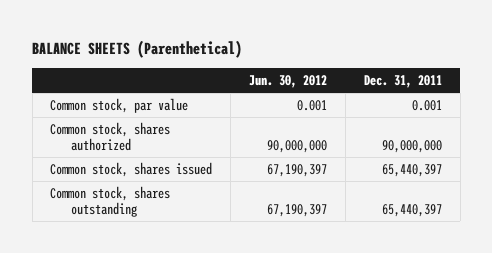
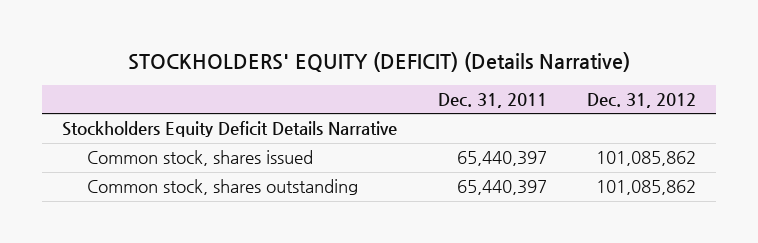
- BALANCE SHEETS (Parenthetical)
+ STOCKHOLDERS' EQUITY (DEFICIT) (Details Narrative)
- | Jun. 30, 2012 | Dec. 31, 2011
+ | Dec. 31, 2011 | Dec. 31, 2012
- Common stock, par value | 0.001 | 0.001
- Common stock, shares authorized | 90,000,000 | 90,000,000
+ Stockholders Equity Deficit Details Narrative

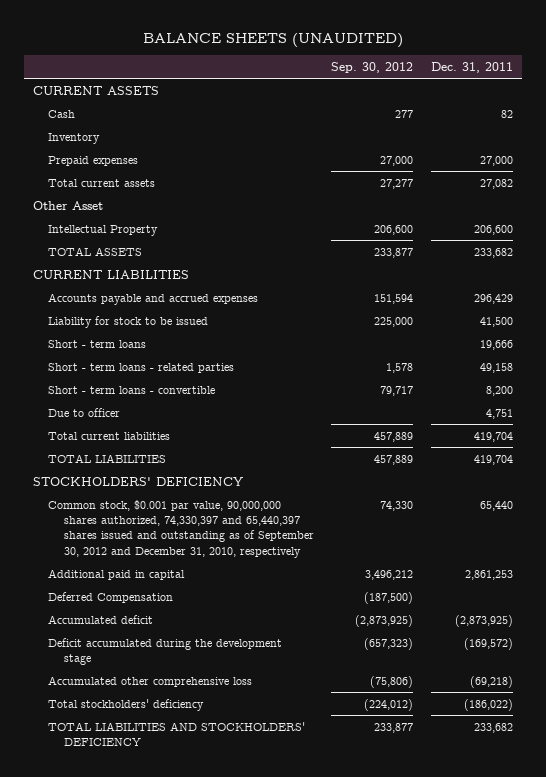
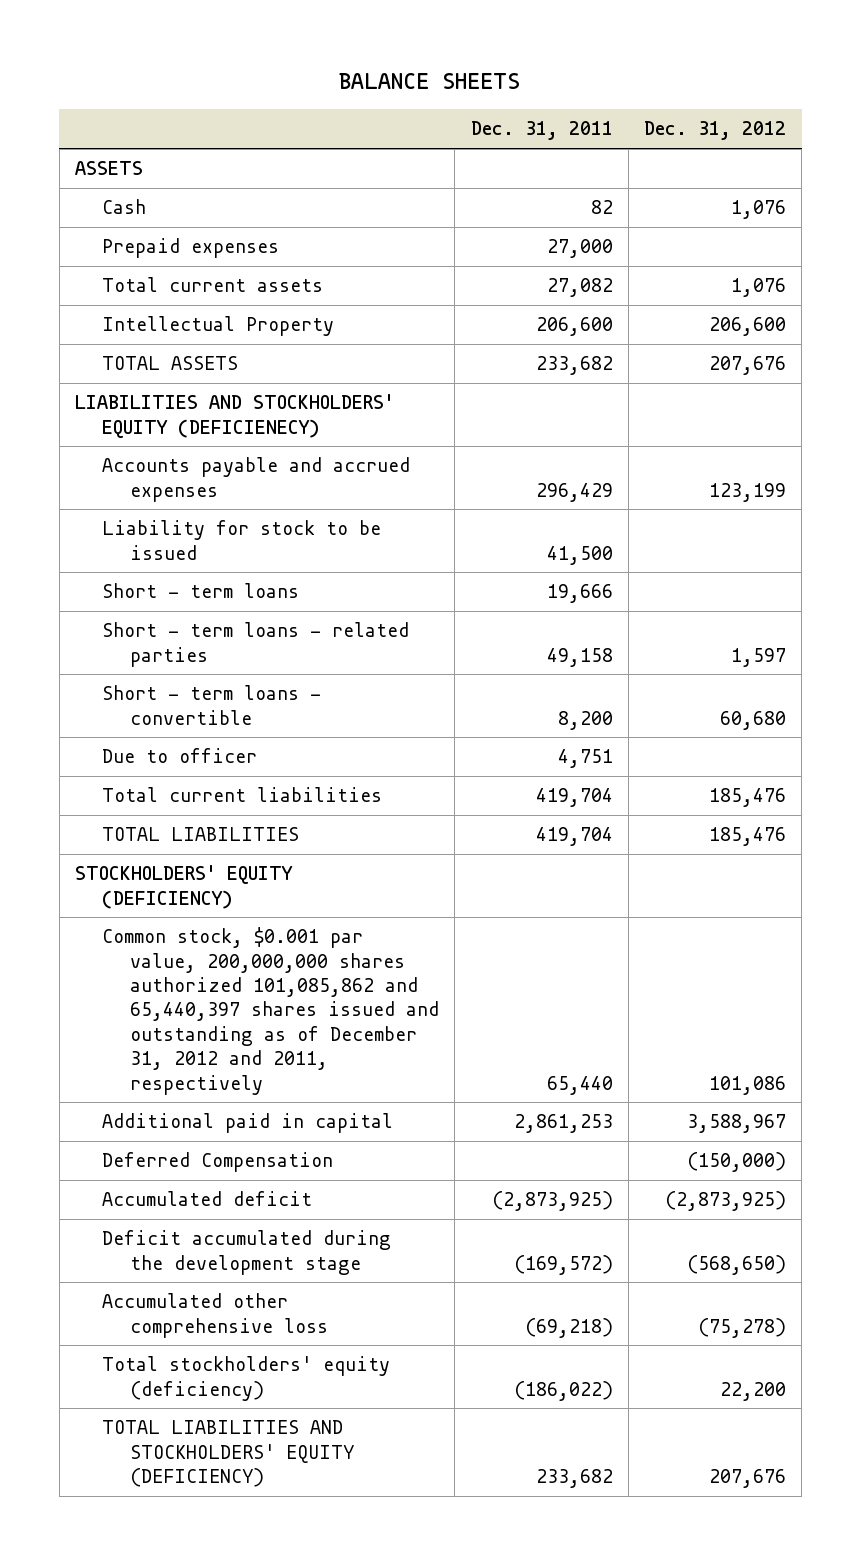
- BALANCE SHEETS (UNAUDITED)
+ BALANCE SHEETS
- | Sep. 30, 2012 | Dec. 31, 2011
+ | Dec. 31, 2011 | Dec. 31, 2012
- CURRENT ASSETS
+ ASSETS
- Inventory
- Other Asset
- CURRENT LIABILITIES
+ LIABILITIES AND STOCKHOLDERS' EQUITY (DEFICIENECY)
- STOCKHOLDERS' DEFICIENCY
- Common stock, $0.001 par value, 90,000,000 shares authorized, 74,330,397 and 65,440,397 shares issued and outstanding as of September 30, 2012 and December 31, 2010, respectively | 74,330 | 65,440
+ STOCKHOLDERS' EQUITY (DEFICIENCY)
+ Common stock, $0.001 par value, 200,000,000 shares authorized 101,085,862 and 65,440,397 shares issued and outstanding as of December 31, 2012 and 2011, respectively | 65,440 | 101,086
- Total stockholders' deficiency | (224,012) | (186,022)
- TOTAL LIABILITIES AND STOCKHOLDERS' DEFICIENCY | 233,877 | 233,682
+ Total stockholders' equity (deficiency) | (186,022) | 22,200
+ TOTAL LIABILITIES AND STOCKHOLDERS' EQUITY (DEFICIENCY) | 233,682 | 207,676

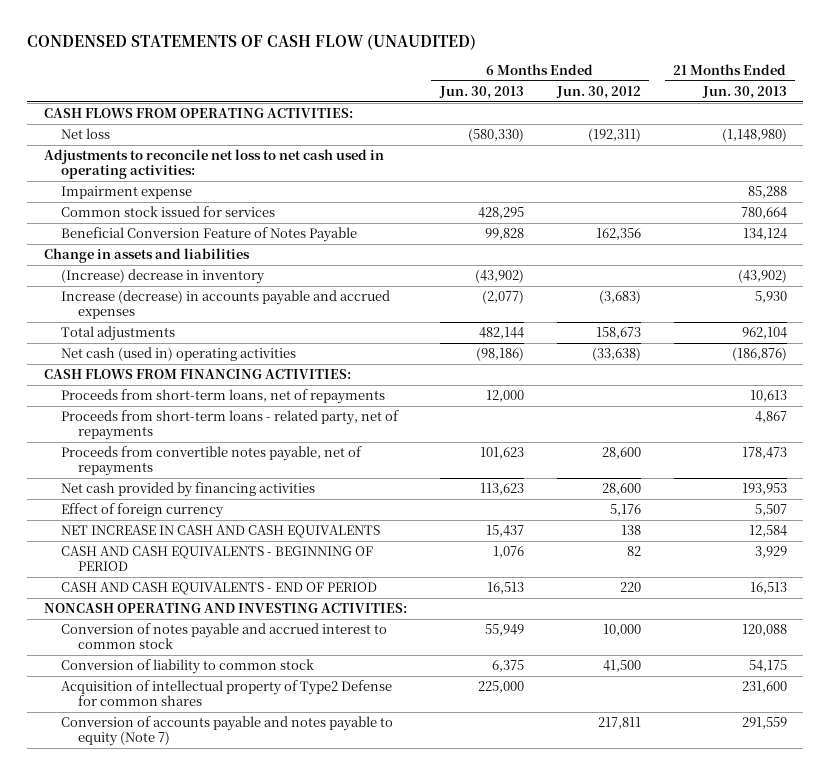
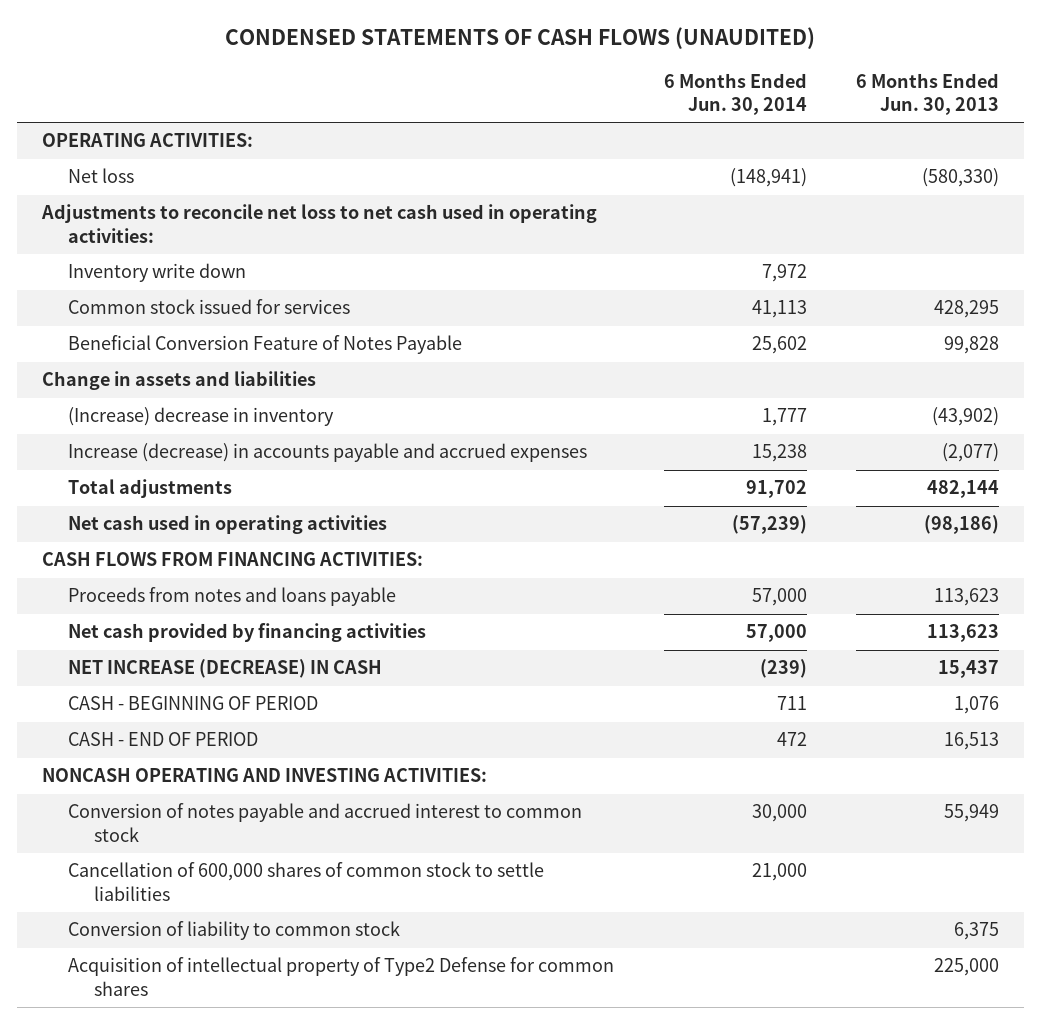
- CONDENSED STATEMENTS OF CASH FLOW (UNAUDITED)
+ CONDENSED STATEMENTS OF CASH FLOWS (UNAUDITED)
- | 6 Months Ended Jun. 30, 2013 | 6 Months Ended Jun. 30, 2012 | 21 Months Ended Jun. 30, 2013
+ | 6 Months Ended Jun. 30, 2014 | 6 Months Ended Jun. 30, 2013
- CASH FLOWS FROM OPERATING ACTIVITIES:
+ OPERATING ACTIVITIES:
- Impairment expense | | | 85,288
+ Inventory write down | 7,972 |
- Net cash (used in) operating activities | (98,186) | (33,638) | (186,876)
+ Net cash used in operating activities | (57,239) | (98,186)
- Proceeds from short-term loans, net of repayments | 12,000 | | 10,613
- Proceeds from short-term loans - related party, net of repayments | | | 4,867
- Proceeds from convertible notes payable, net of repayments | 101,623 | 28,600 | 178,473
+ Proceeds from notes and loans payable | 57,000 | 113,623
- Effect of foreign currency | | 5,176 | 5,507
- NET INCREASE IN CASH AND CASH EQUIVALENTS | 15,437 | 138 | 12,584
- CASH AND CASH EQUIVALENTS - BEGINNING OF PERIOD | 1,076 | 82 | 3,929
- CASH AND CASH EQUIVALENTS - END OF PERIOD | 16,513 | 220 | 16,513
+ NET INCREASE (DECREASE) IN CASH | (239) | 15,437
+ CASH - BEGINNING OF PERIOD | 711 | 1,076
+ CASH - END OF PERIOD | 472 | 16,513
+ Cancellation of 600,000 shares of common stock to settle liabilities | 21,000 |
- Conversion of accounts payable and notes payable to equity (Note 7) | | 217,811 | 291,559

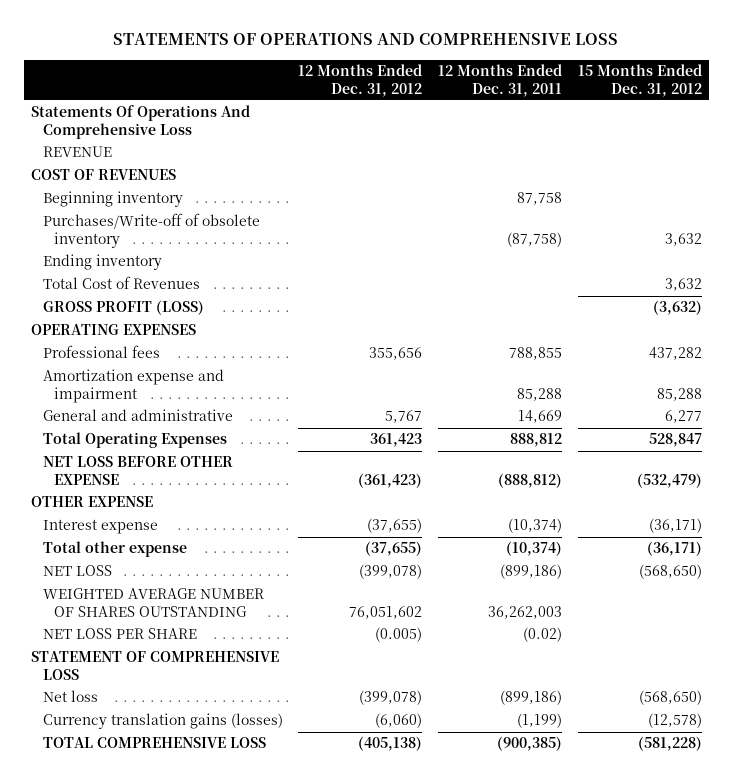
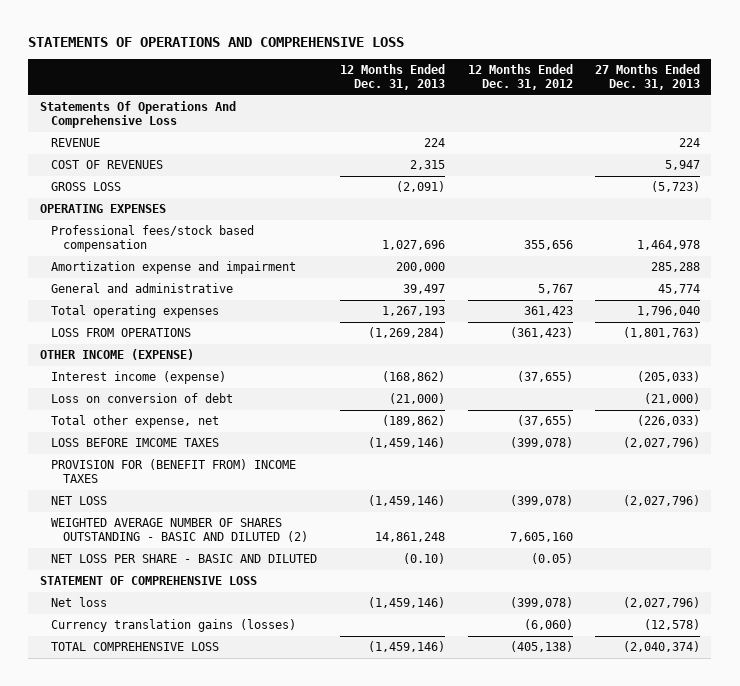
- | 12 Months Ended Dec. 31, 2012 | 12 Months Ended Dec. 31, 2011 | 15 Months Ended Dec. 31, 2012
+ | 12 Months Ended Dec. 31, 2013 | 12 Months Ended Dec. 31, 2012 | 27 Months Ended Dec. 31, 2013
- Beginning inventory | | 87,758 |
- Purchases/Write-off of obsolete inventory | | (87,758) | 3,632
- Ending inventory
- Total Cost of Revenues | | | 3,632
- GROSS PROFIT (LOSS) | | | (3,632)
+ GROSS LOSS | (2,091) | | (5,723)
- Professional fees | 355,656 | 788,855 | 437,282
+ Professional fees/stock based compensation | 1,027,696 | 355,656 | 1,464,978
- Total Operating Expenses | 361,423 | 888,812 | 528,847
- NET LOSS BEFORE OTHER EXPENSE | (361,423) | (888,812) | (532,479)
- OTHER EXPENSE
- Interest expense | (37,655) | (10,374) | (36,171)
- Total other expense | (37,655) | (10,374) | (36,171)
+ Total operating expenses | 1,267,193 | 361,423 | 1,796,040
+ LOSS FROM OPERATIONS | (1,269,284) | (361,423) | (1,801,763)
+ OTHER INCOME (EXPENSE)
+ Interest income (expense) | (168,862) | (37,655) | (205,033)
+ Loss on conversion of debt | (21,000) | | (21,000)
+ Total other expense, net | (189,862) | (37,655) | (226,033)
+ LOSS BEFORE IMCOME TAXES | (1,459,146) | (399,078) | (2,027,796)
+ PROVISION FOR (BENEFIT FROM) INCOME TAXES
- WEIGHTED AVERAGE NUMBER OF SHARES OUTSTANDING | 76,051,602 | 36,262,003 |
- NET LOSS PER SHARE | (0.005) | (0.02) |
+ WEIGHTED AVERAGE NUMBER OF SHARES OUTSTANDING - BASIC AND DILUTED (2) | 14,861,248 | 7,605,160 |
+ NET LOSS PER SHARE - BASIC AND DILUTED | (0.10) | (0.05) |

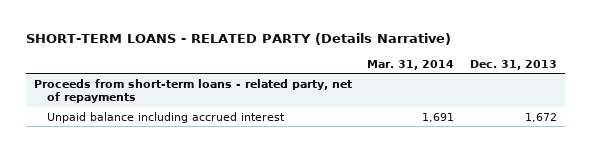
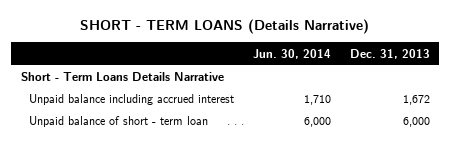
- SHORT-TERM LOANS - RELATED PARTY (Details Narrative)
+ SHORT - TERM LOANS (Details Narrative)
- | Mar. 31, 2014 | Dec. 31, 2013
+ | Jun. 30, 2014 | Dec. 31, 2013
- Proceeds from short-term loans - related party, net of repayments
+ Short - Term Loans Details Narrative
+ Unpaid balance of short - term loan | 6,000 | 6,000

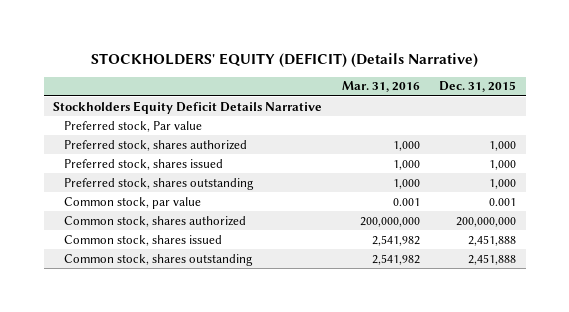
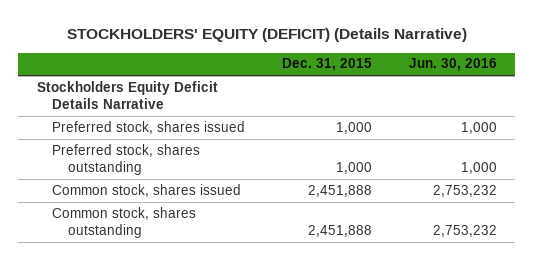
- | Mar. 31, 2016 | Dec. 31, 2015
+ | Dec. 31, 2015 | Jun. 30, 2016
- Preferred stock, Par value
- Preferred stock, shares authorized | 1,000 | 1,000
- Common stock, par value | 0.001 | 0.001
- Common stock, shares authorized | 200,000,000 | 200,000,000

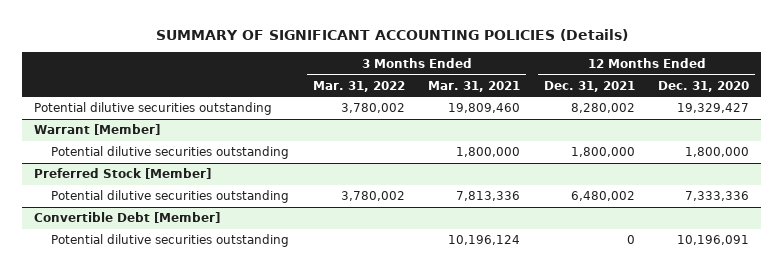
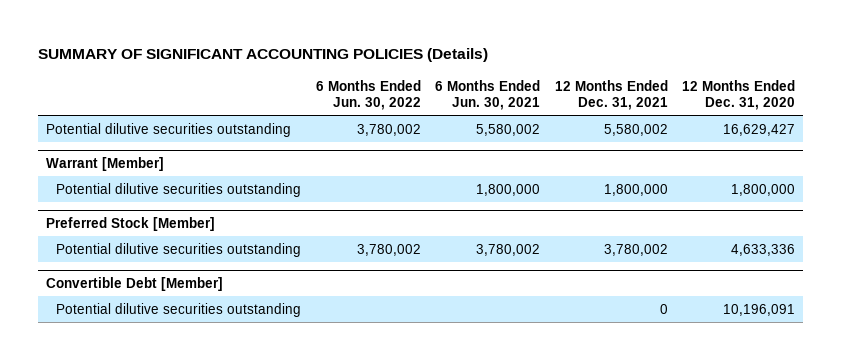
- | 3 Months Ended Mar. 31, 2022 | 3 Months Ended Mar. 31, 2021 | 12 Months Ended Dec. 31, 2021 | 12 Months Ended Dec. 31, 2020
+ | 6 Months Ended Jun. 30, 2022 | 6 Months Ended Jun. 30, 2021 | 12 Months Ended Dec. 31, 2021 | 12 Months Ended Dec. 31, 2020
- Potential dilutive securities outstanding | 3,780,002 | 19,809,460 | 8,280,002 | 19,329,427
+ Potential dilutive securities outstanding | 3,780,002 | 5,580,002 | 5,580,002 | 16,629,427
@ Preferred Stock [Member]
- Potential dilutive securities outstanding | 3,780,002 | 7,813,336 | 6,480,002 | 7,333,336
+ Potential dilutive securities outstanding | 3,780,002 | 3,780,002 | 3,780,002 | 4,633,336

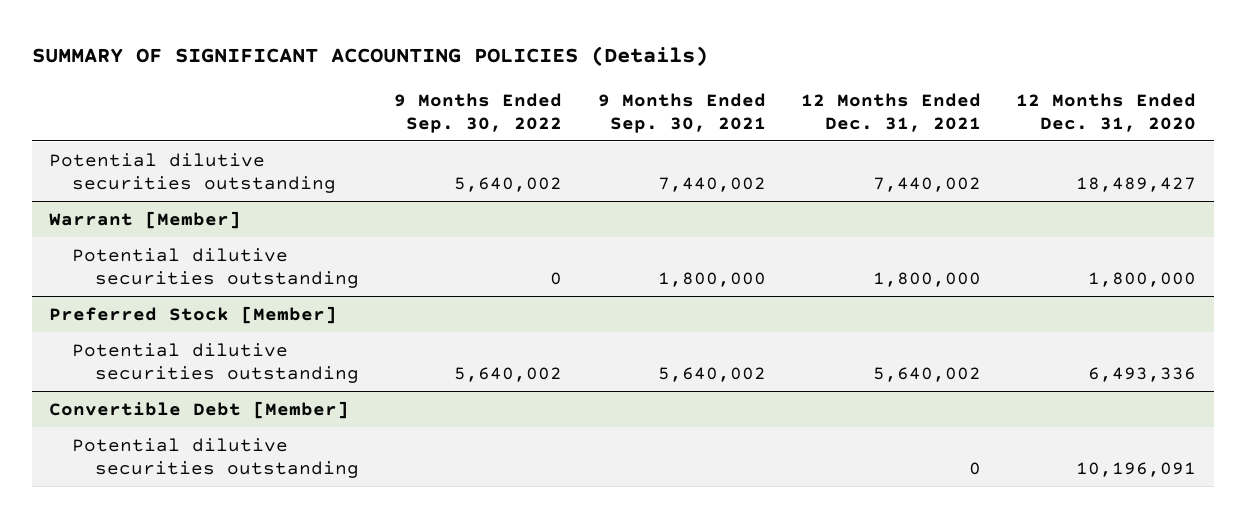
- | 6 Months Ended Jun. 30, 2022 | 6 Months Ended Jun. 30, 2021 | 12 Months Ended Dec. 31, 2021 | 12 Months Ended Dec. 31, 2020
+ | 9 Months Ended Sep. 30, 2022 | 9 Months Ended Sep. 30, 2021 | 12 Months Ended Dec. 31, 2021 | 12 Months Ended Dec. 31, 2020
- Potential dilutive securities outstanding | 3,780,002 | 5,580,002 | 5,580,002 | 16,629,427
+ Potential dilutive securities outstanding | 5,640,002 | 7,440,002 | 7,440,002 | 18,489,427
@ Preferred Stock [Member]
- Potential dilutive securities outstanding | 3,780,002 | 3,780,002 | 3,780,002 | 4,633,336
+ Potential dilutive securities outstanding | 5,640,002 | 5,640,002 | 5,640,002 | 6,493,336

